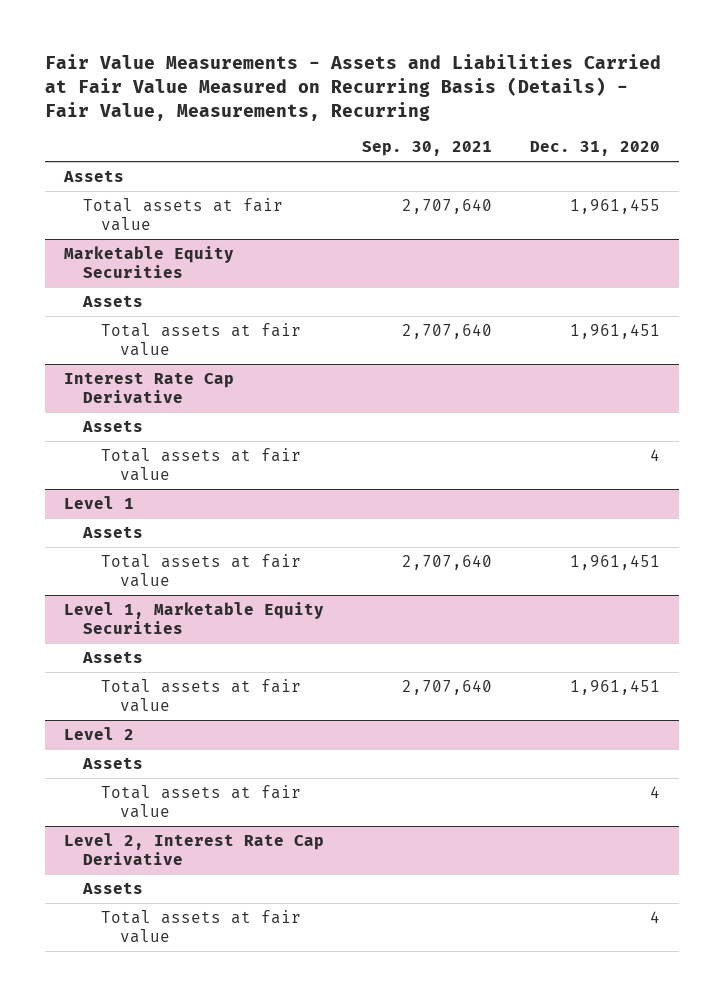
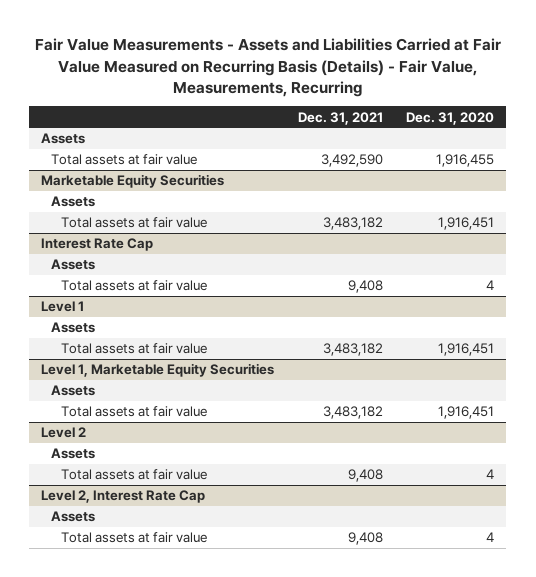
- | Sep. 30, 2021 | Dec. 31, 2020
+ | Dec. 31, 2021 | Dec. 31, 2020
- Total assets at fair value | 2,707,640 | 1,961,455
+ Total assets at fair value | 3,492,590 | 1,916,455
@ Marketable Equity Securities
- Total assets at fair value | 2,707,640 | 1,961,451
- Interest Rate Cap Derivative
@ Marketable Equity Securities
+ Total assets at fair value | 3,483,182 | 1,916,451
+ Interest Rate Cap
@ Level 1
- Total assets at fair value | 2,707,640 | 1,961,451
+ Total assets at fair value | 3,483,182 | 1,916,451
@ Level 1, Marketable Equity Securities
- Total assets at fair value | 2,707,640 | 1,961,451
+ Total assets at fair value | 3,483,182 | 1,916,451
- Level 2, Interest Rate Cap Derivative
+ Level 2, Interest Rate Cap

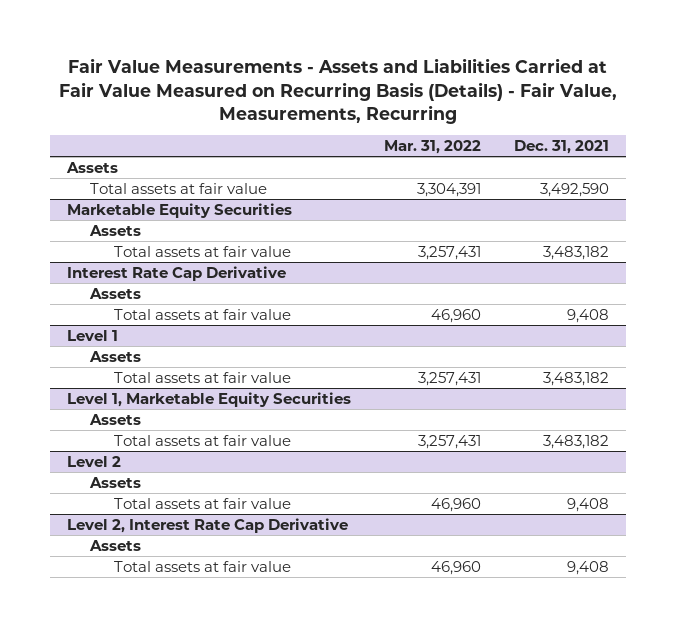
- | Dec. 31, 2021 | Dec. 31, 2020
+ | Mar. 31, 2022 | Dec. 31, 2021
- Interest Rate Cap
+ Interest Rate Cap Derivative
- Level 2, Interest Rate Cap
+ Level 2, Interest Rate Cap Derivative

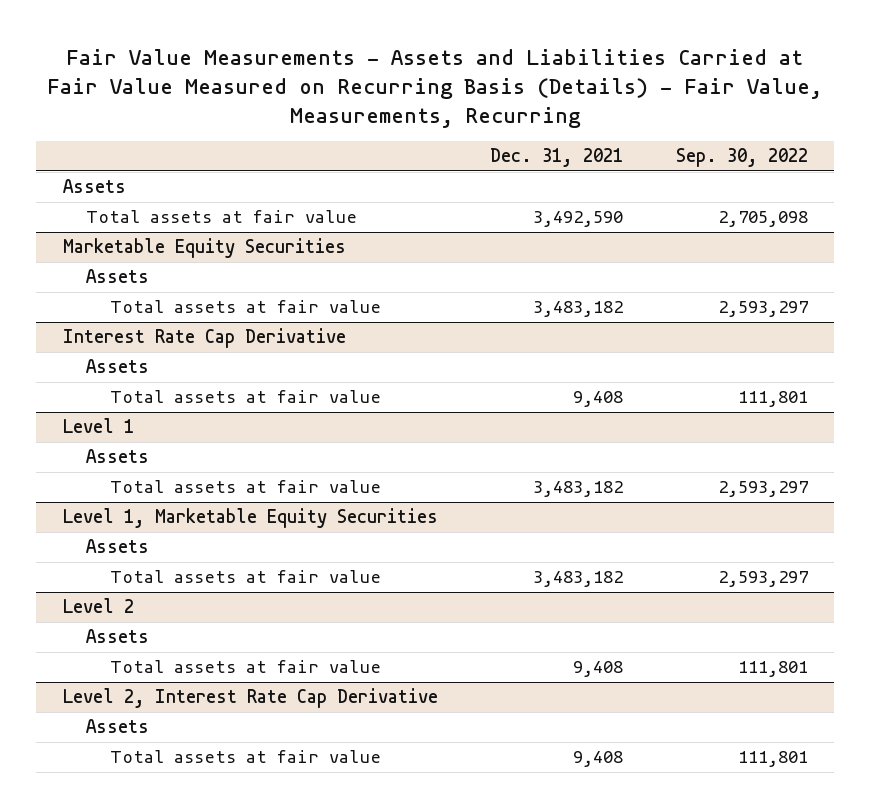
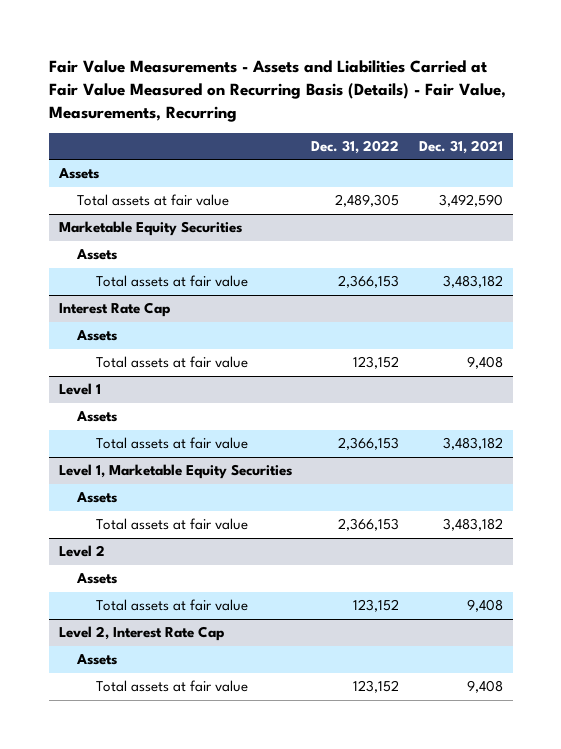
- | Dec. 31, 2021 | Sep. 30, 2022
+ | Dec. 31, 2022 | Dec. 31, 2021
- Interest Rate Cap Derivative
+ Interest Rate Cap
- Level 2, Interest Rate Cap Derivative
+ Level 2, Interest Rate Cap

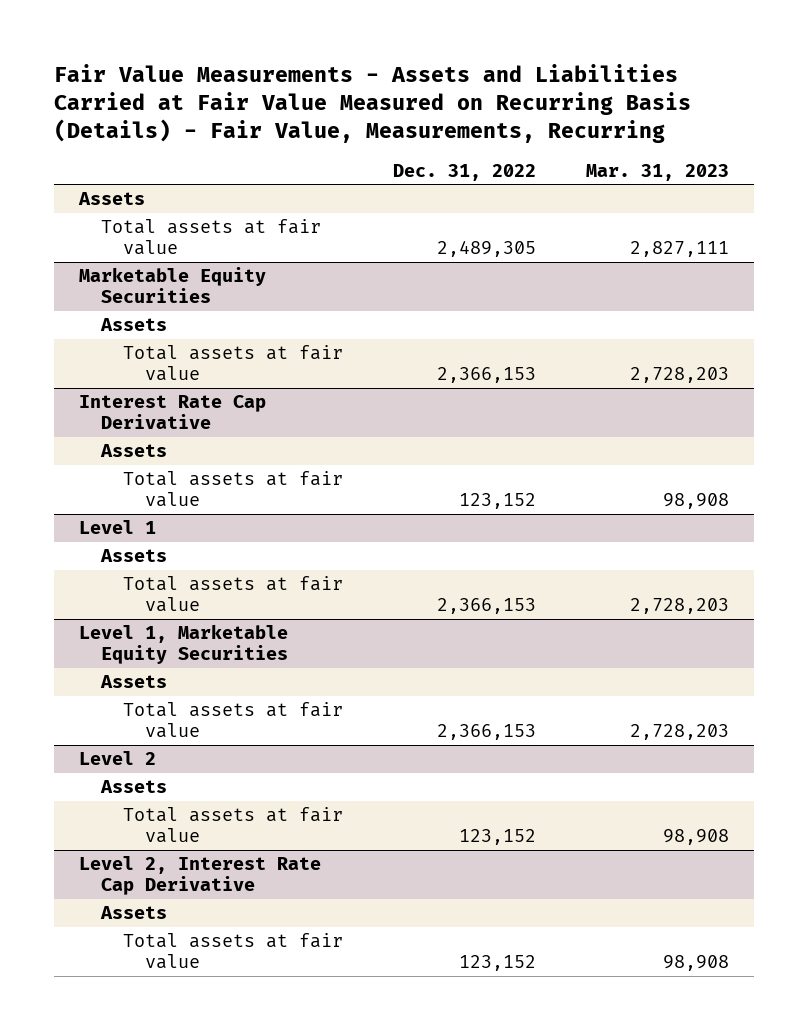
- | Dec. 31, 2022 | Dec. 31, 2021
+ | Dec. 31, 2022 | Mar. 31, 2023
- Interest Rate Cap
+ Interest Rate Cap Derivative
- Level 2, Interest Rate Cap
+ Level 2, Interest Rate Cap Derivative

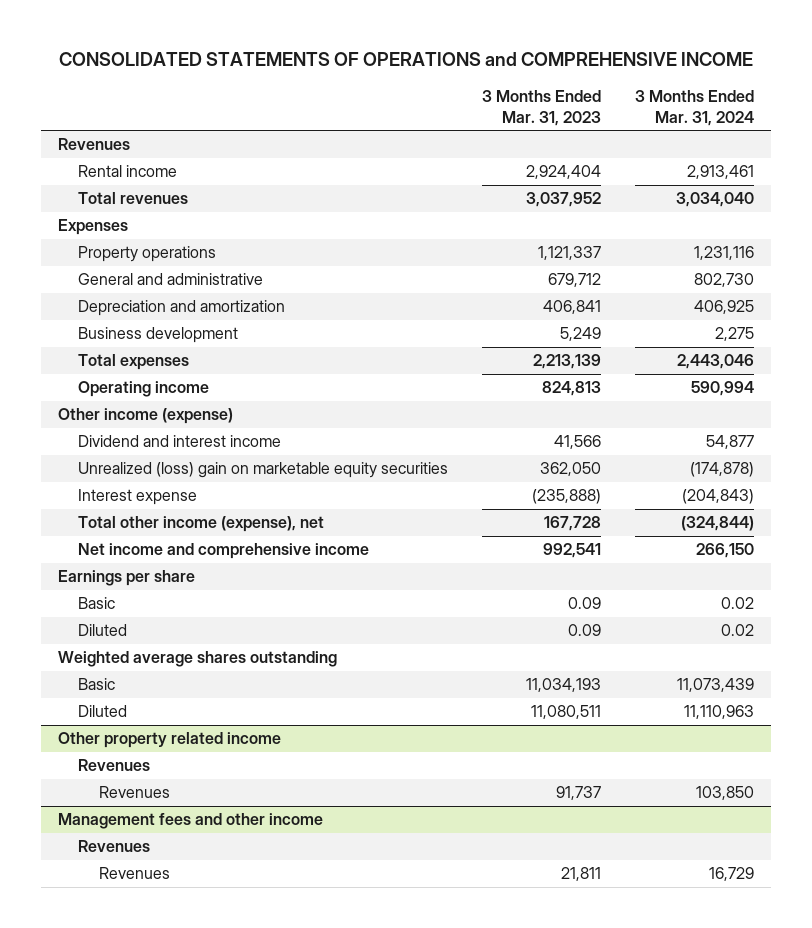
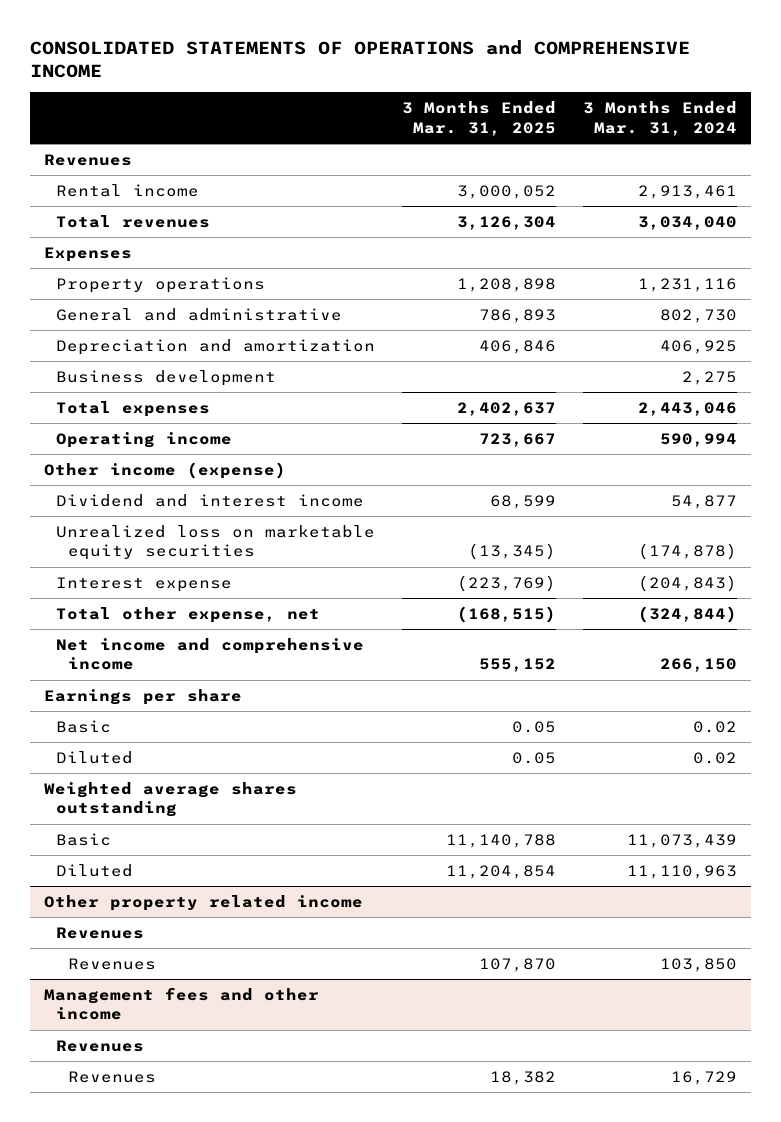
- | 3 Months Ended Mar. 31, 2023 | 3 Months Ended Mar. 31, 2024
+ | 3 Months Ended Mar. 31, 2025 | 3 Months Ended Mar. 31, 2024
- Unrealized (loss) gain on marketable equity securities | 362,050 | (174,878)
+ Unrealized loss on marketable equity securities | (13,345) | (174,878)
- Total other income (expense), net | 167,728 | (324,844)
+ Total other expense, net | (168,515) | (324,844)

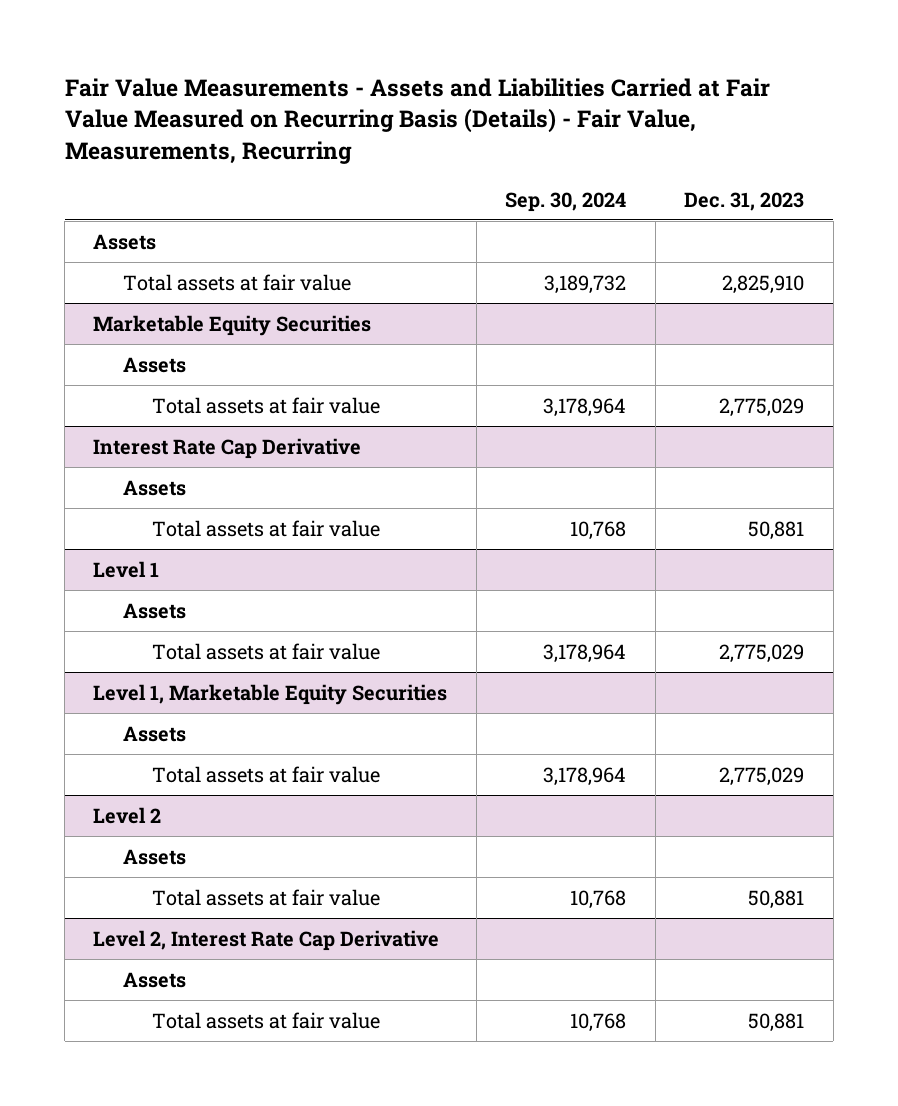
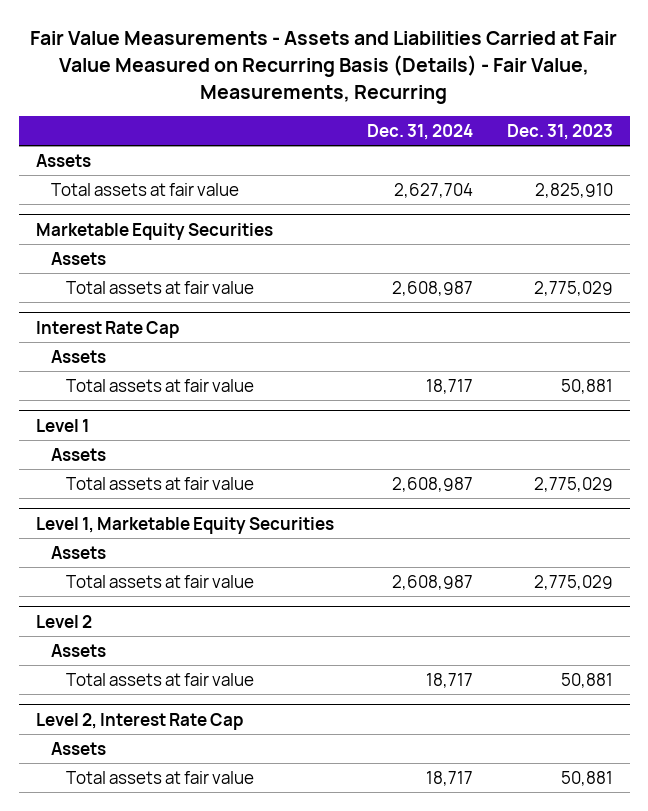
- | Sep. 30, 2024 | Dec. 31, 2023
+ | Dec. 31, 2024 | Dec. 31, 2023
- Interest Rate Cap Derivative
+ Interest Rate Cap
- Level 2, Interest Rate Cap Derivative
+ Level 2, Interest Rate Cap

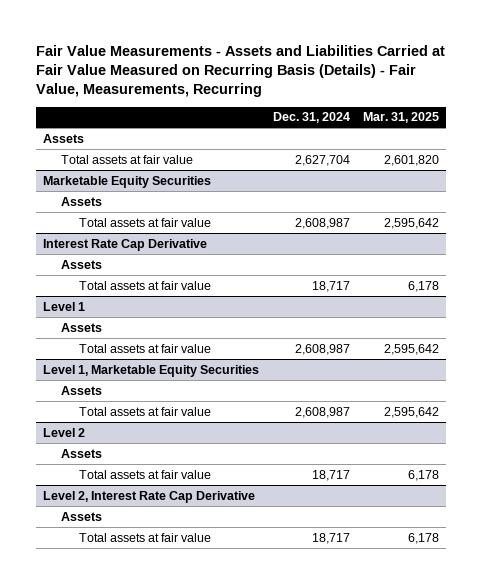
- | Dec. 31, 2024 | Dec. 31, 2023
+ | Dec. 31, 2024 | Mar. 31, 2025
- Interest Rate Cap
+ Interest Rate Cap Derivative
- Level 2, Interest Rate Cap
+ Level 2, Interest Rate Cap Derivative

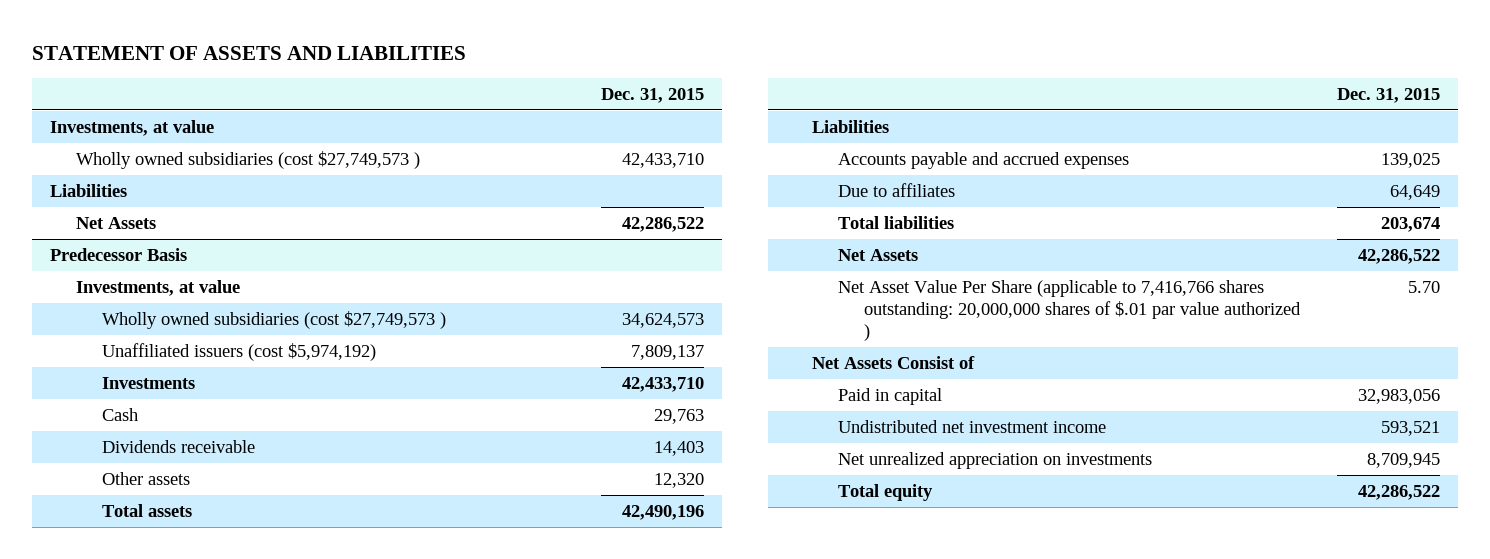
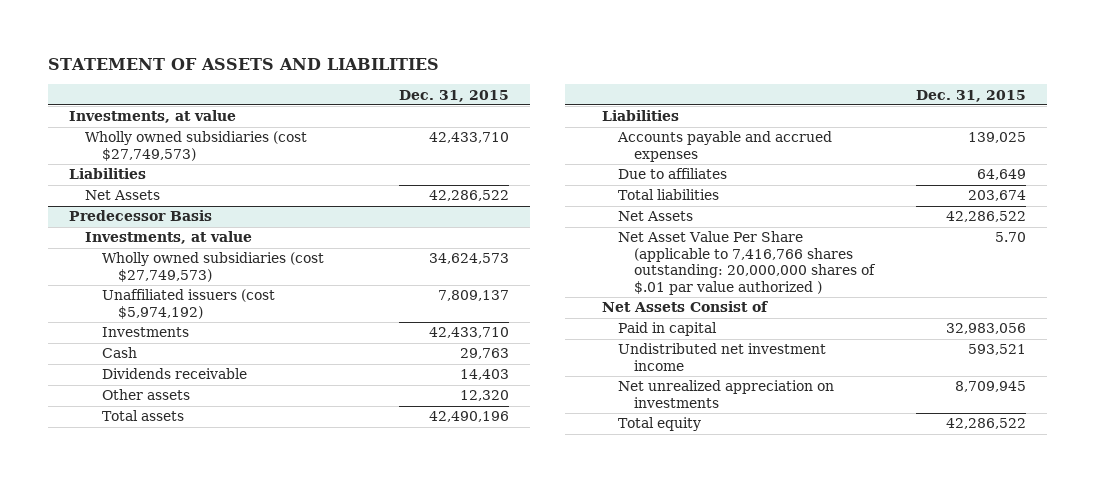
- Wholly owned subsidiaries (cost $27,749,573 ) | 42,433,710
+ Wholly owned subsidiaries (cost $27,749,573) | 42,433,710
@ Predecessor Basis
- Wholly owned subsidiaries (cost $27,749,573 ) | 34,624,573
+ Wholly owned subsidiaries (cost $27,749,573) | 34,624,573

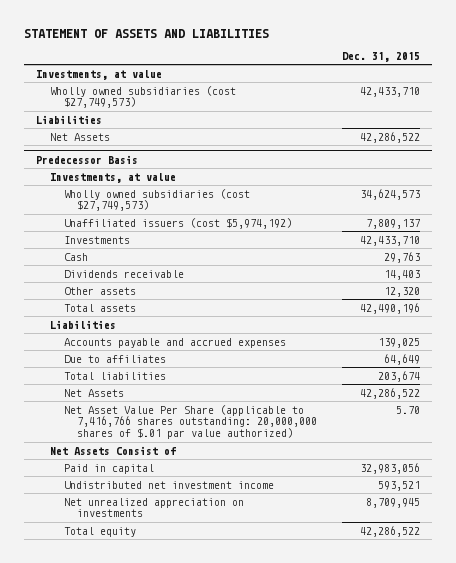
@ Predecessor Basis
- Net Asset Value Per Share (applicable to 7,416,766 shares outstanding: 20,000,000 shares of $.01 par value authorized ) | 5.70
+ Net Asset Value Per Share (applicable to 7,416,766 shares outstanding: 20,000,000 shares of $.01 par value authorized) | 5.70

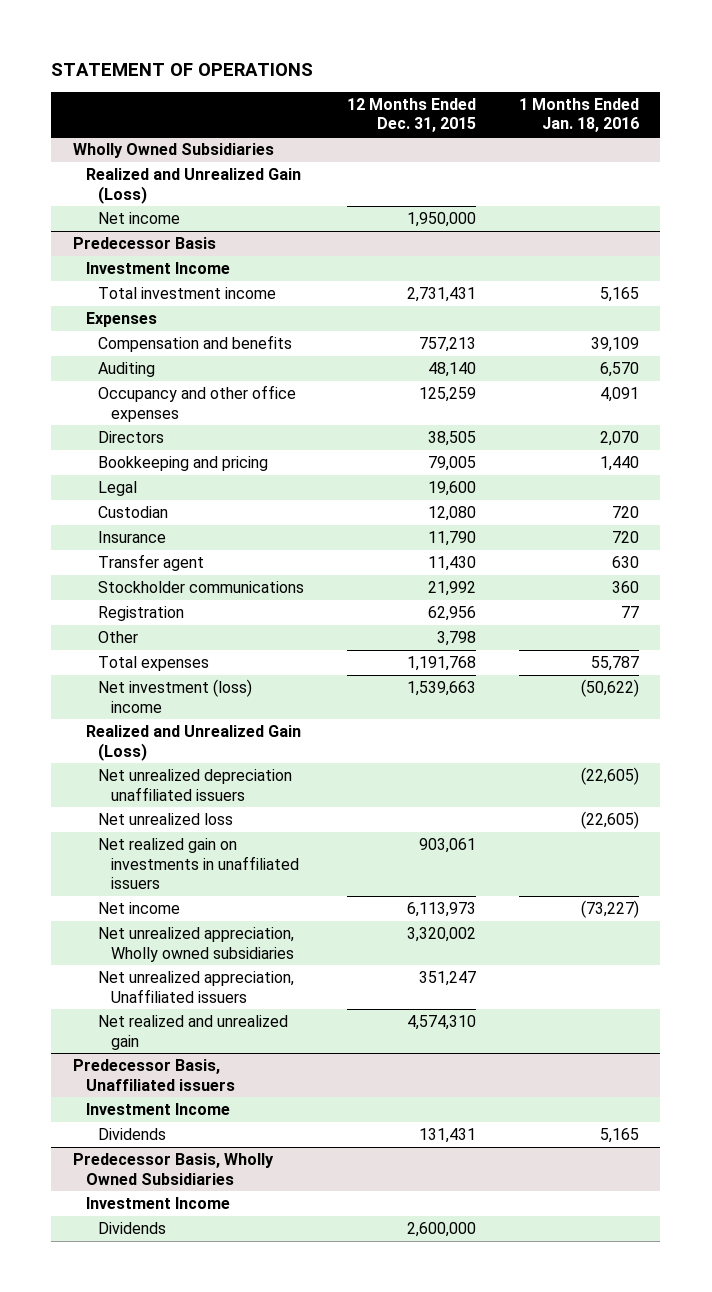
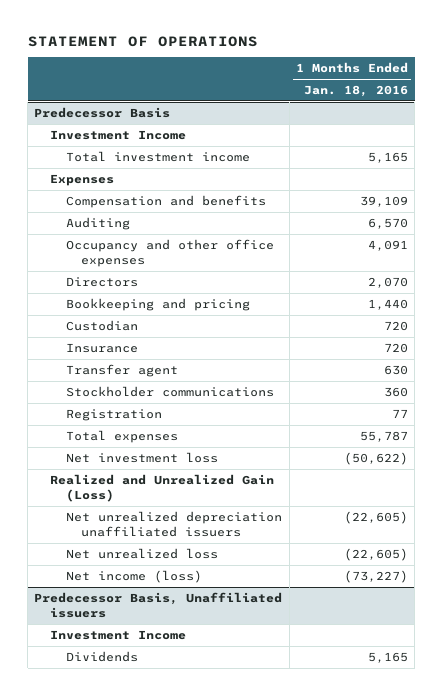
- | 12 Months Ended Dec. 31, 2015 | 1 Months Ended Jan. 18, 2016
+ | 1 Months Ended Jan. 18, 2016
- Wholly Owned Subsidiaries
- Realized and Unrealized Gain (Loss)
- Net income | 1,950,000 |
@ Predecessor Basis
- Legal | 19,600 |
- Other | 3,798 |
- Net investment (loss) income | 1,539,663 | (50,622)
+ Net investment loss | (50,622)
- Net realized gain on investments in unaffiliated issuers | 903,061 |
- Net income | 6,113,973 | (73,227)
- Net unrealized appreciation, Wholly owned subsidiaries | 3,320,002 |
- Net unrealized appreciation, Unaffiliated issuers | 351,247 |
- Net realized and unrealized gain | 4,574,310 |
+ Net income (loss) | (73,227)
- Predecessor Basis, Wholly Owned Subsidiaries
- Investment Income
- Dividends | 2,600,000 |

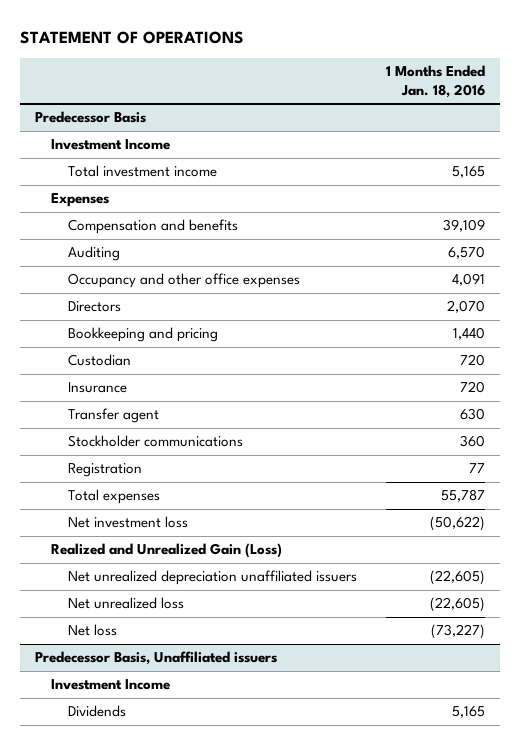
@ Predecessor Basis
- Net income (loss) | (73,227)
+ Net loss | (73,227)

